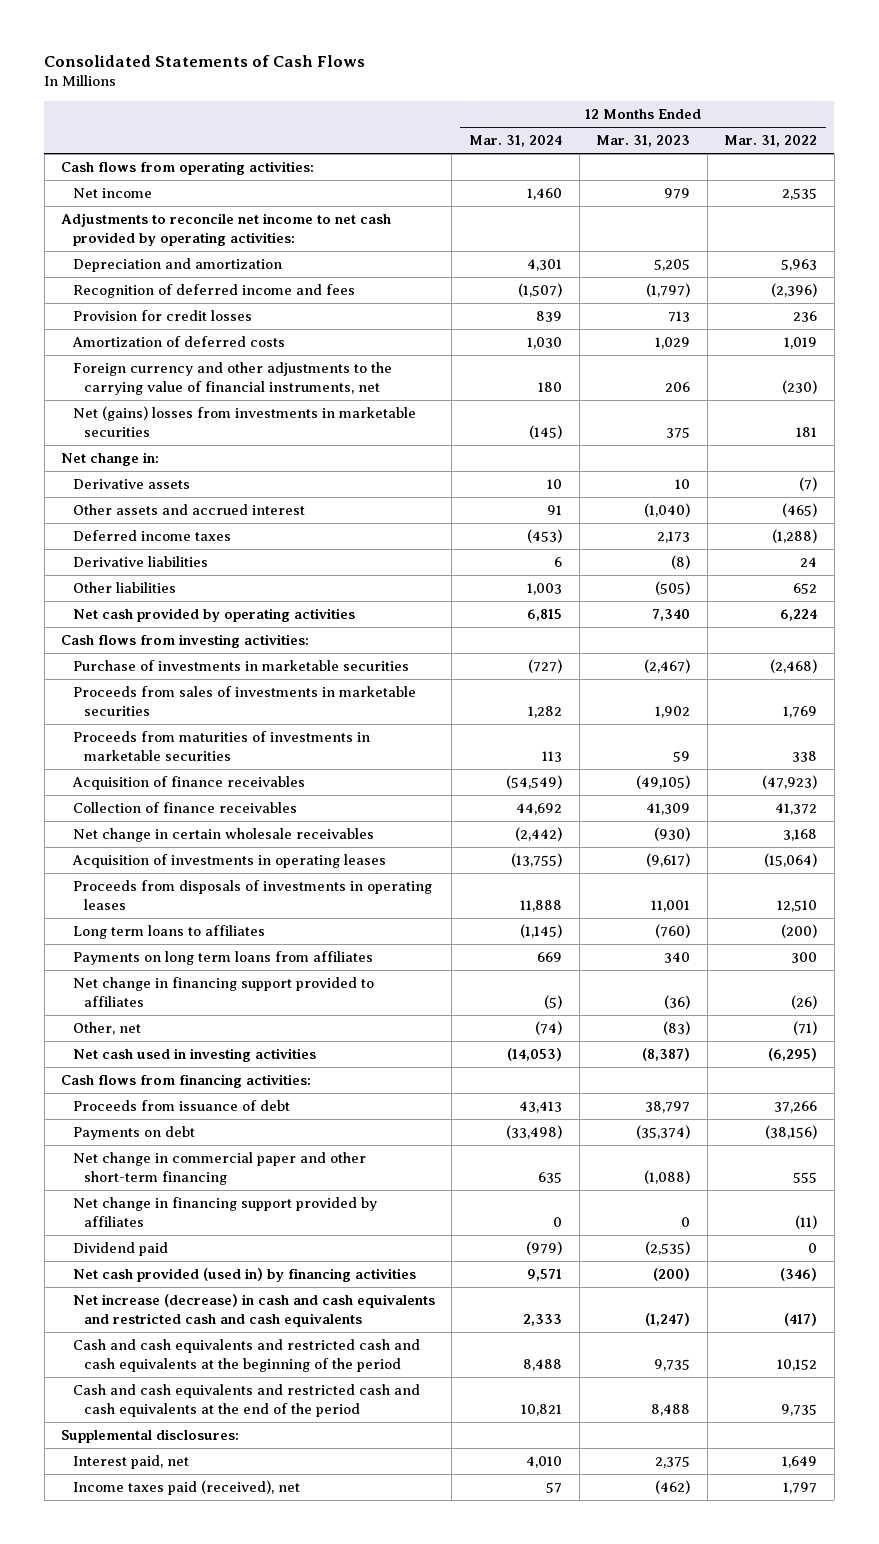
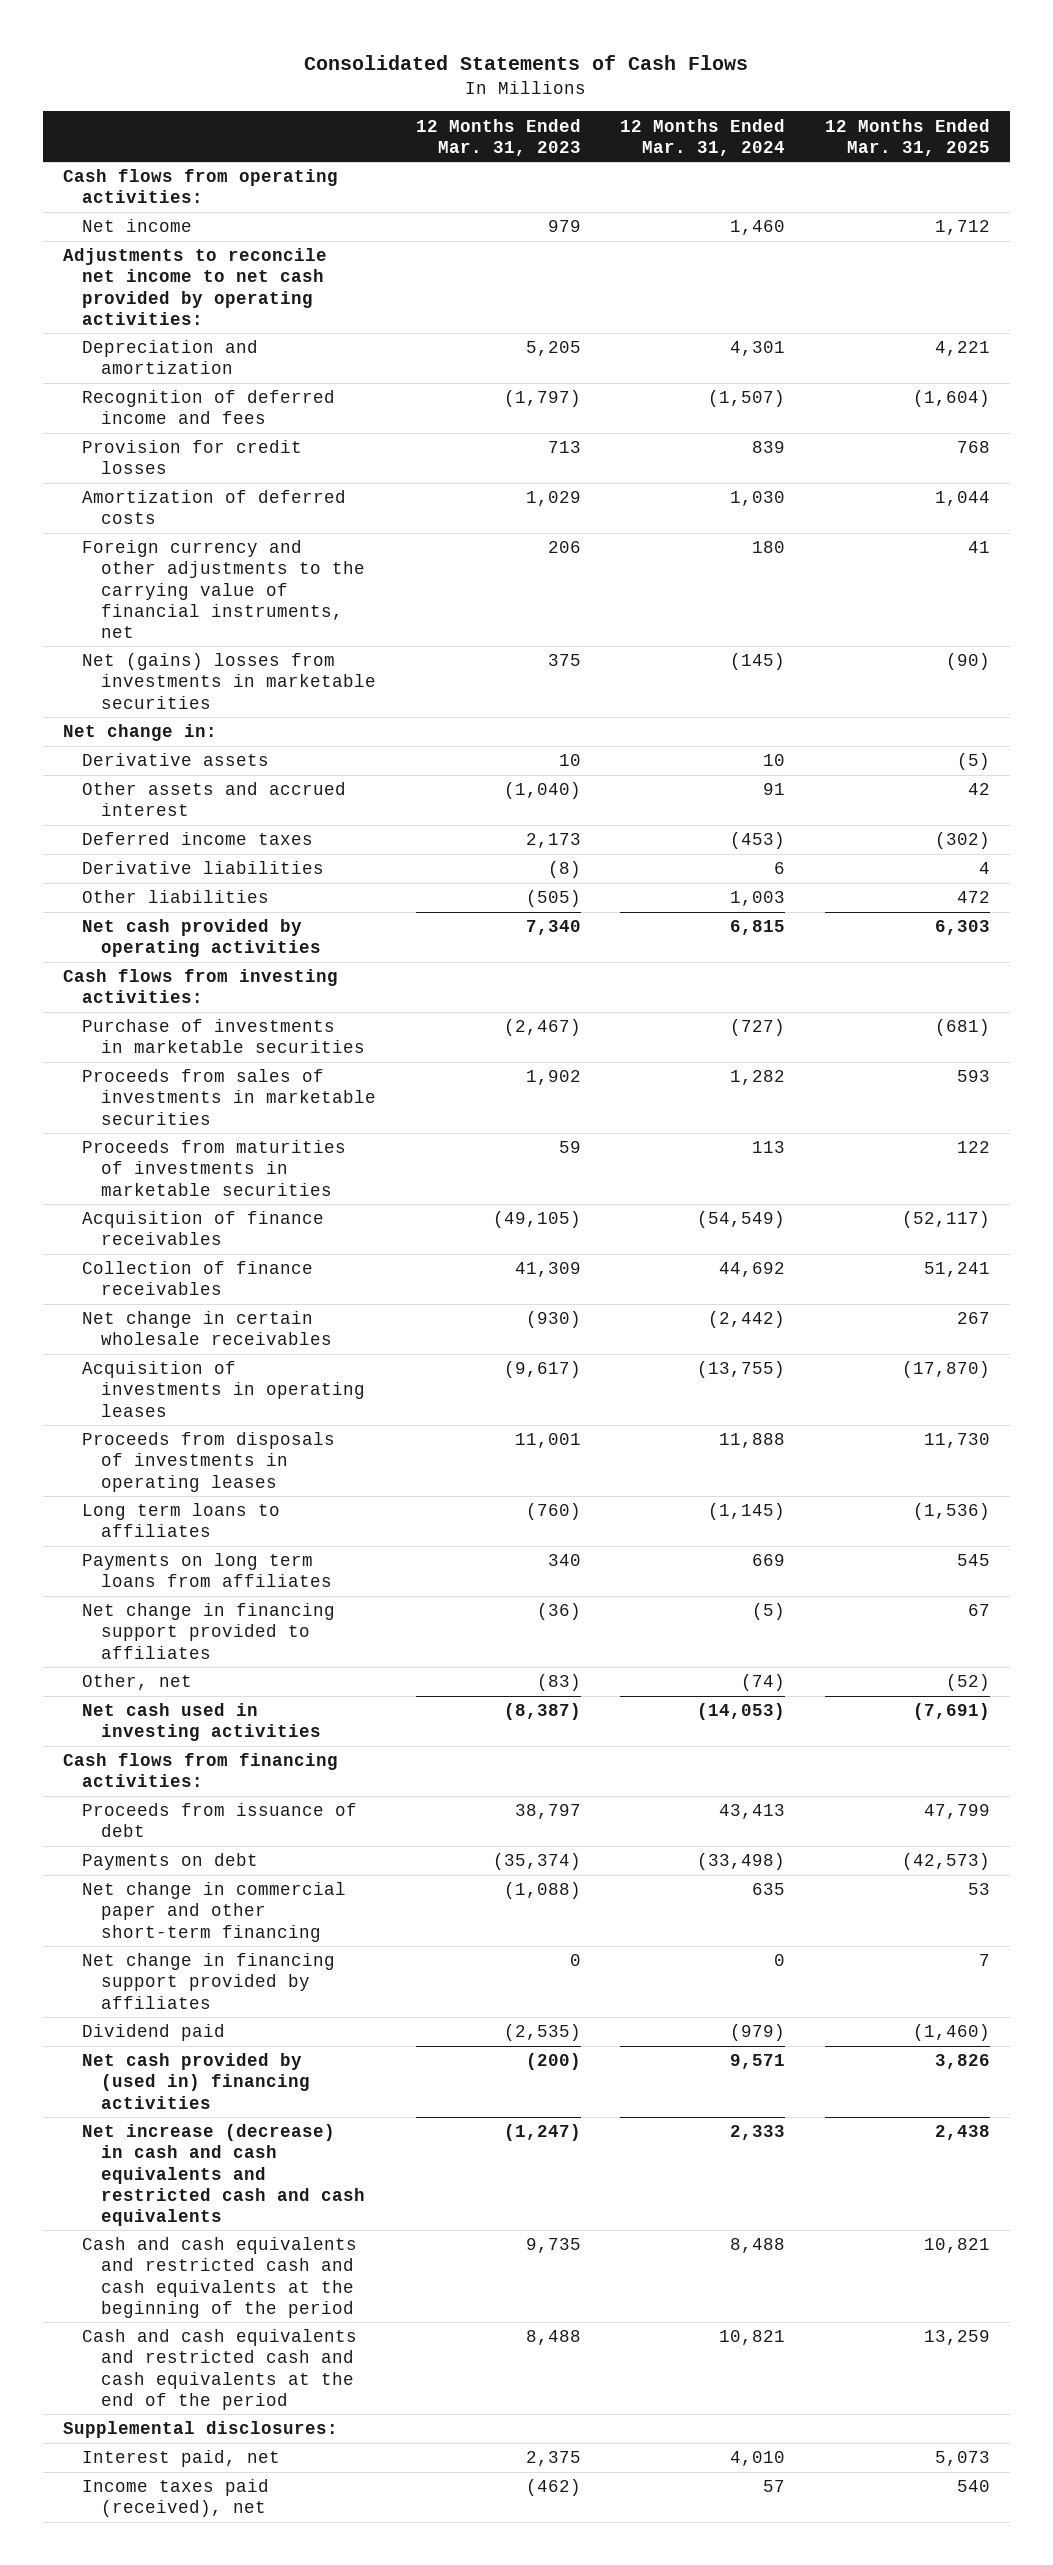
- | 12 Months Ended Mar. 31, 2024 | 12 Months Ended Mar. 31, 2023 | 12 Months Ended Mar. 31, 2022
+ | 12 Months Ended Mar. 31, 2023 | 12 Months Ended Mar. 31, 2024 | 12 Months Ended Mar. 31, 2025
- Net cash provided (used in) by financing activities | 9,571 | (200) | (346)
+ Net cash provided by (used in) financing activities | (200) | 9,571 | 3,826

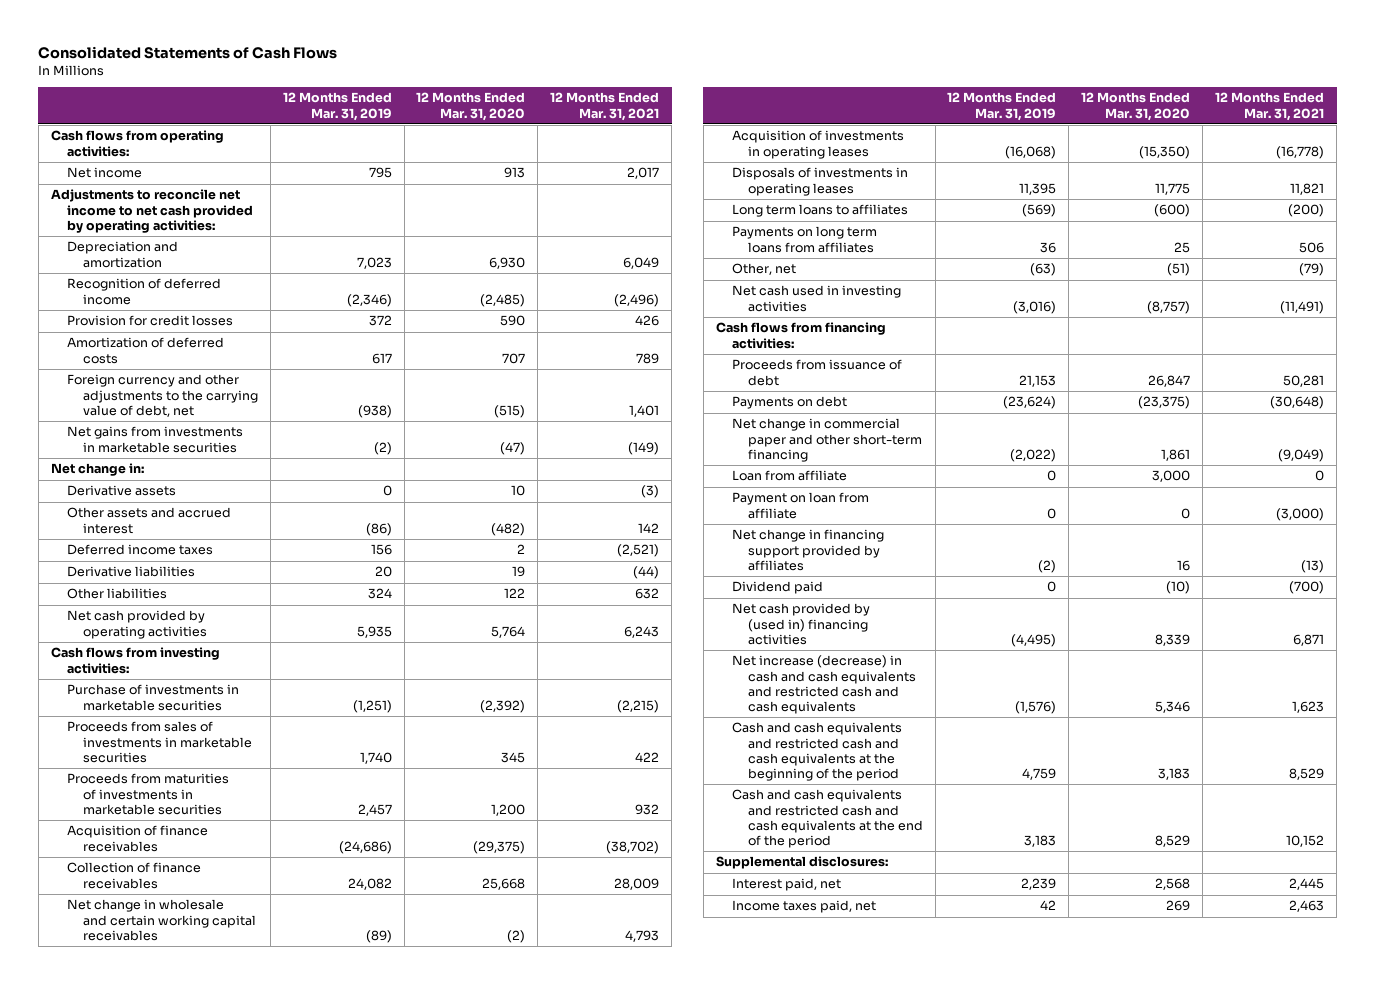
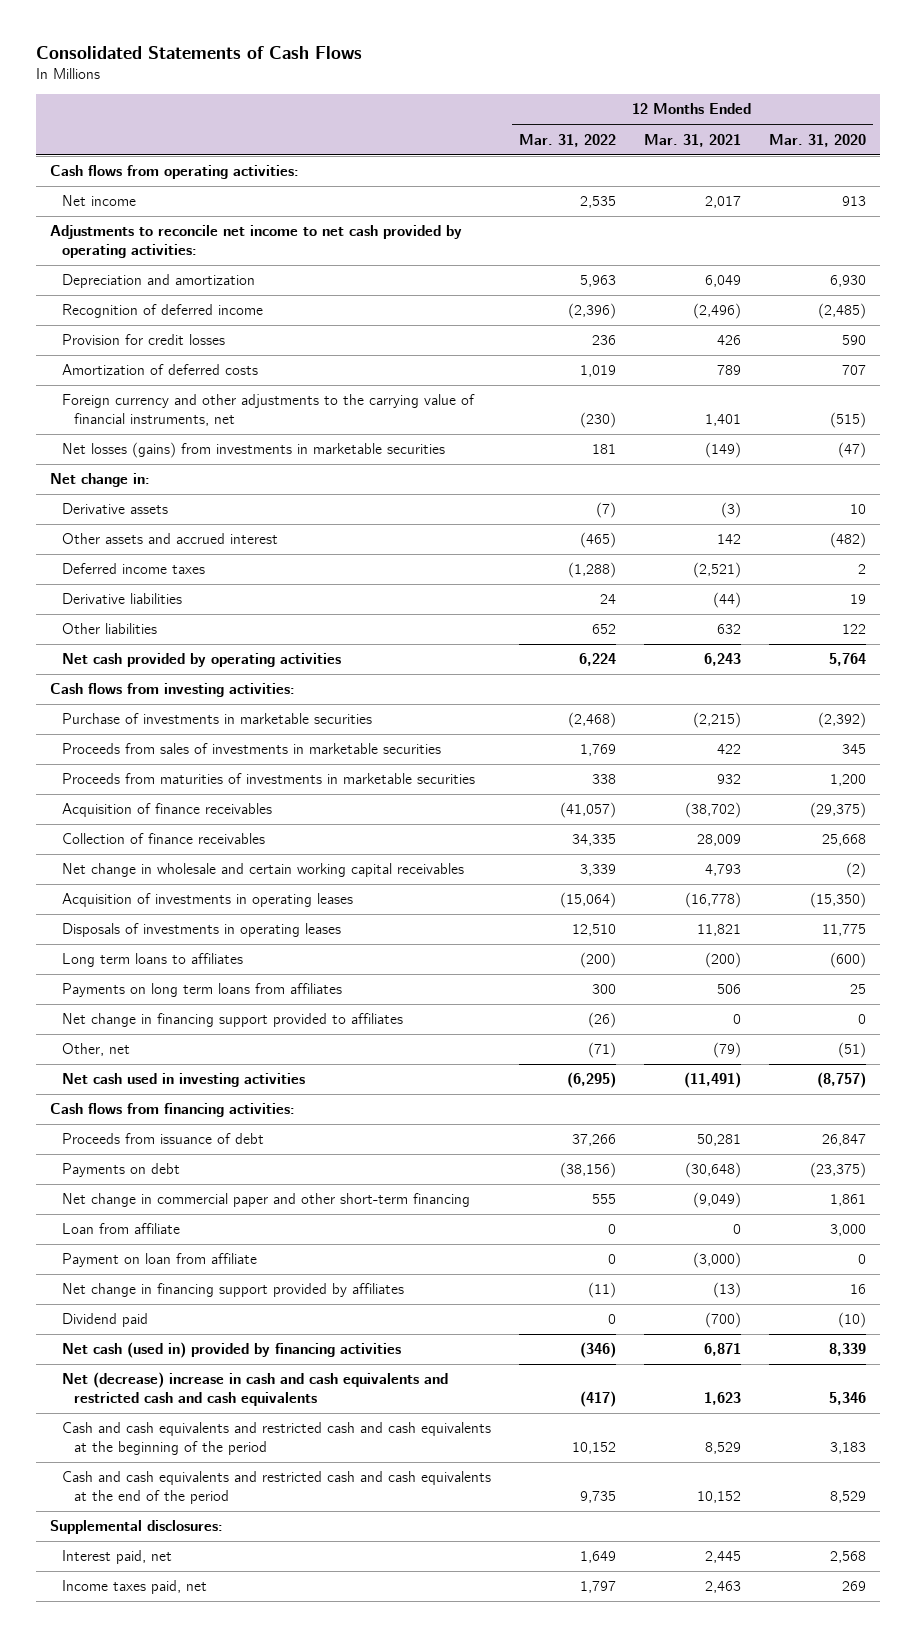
- | 12 Months Ended Mar. 31, 2019 | 12 Months Ended Mar. 31, 2020 | 12 Months Ended Mar. 31, 2021
+ | 12 Months Ended Mar. 31, 2022 | 12 Months Ended Mar. 31, 2021 | 12 Months Ended Mar. 31, 2020
- Foreign currency and other adjustments to the carrying value of debt, net | (938) | (515) | 1,401
- Net gains from investments in marketable securities | (2) | (47) | (149)
+ Foreign currency and other adjustments to the carrying value of financial instruments, net | (230) | 1,401 | (515)
+ Net losses (gains) from investments in marketable securities | 181 | (149) | (47)
+ Net change in financing support provided to affiliates | (26) | 0 | 0
- Net cash provided by (used in) financing activities | (4,495) | 8,339 | 6,871
- Net increase (decrease) in cash and cash equivalents and restricted cash and cash equivalents | (1,576) | 5,346 | 1,623
+ Net cash (used in) provided by financing activities | (346) | 6,871 | 8,339
+ Net (decrease) increase in cash and cash equivalents and restricted cash and cash equivalents | (417) | 1,623 | 5,346

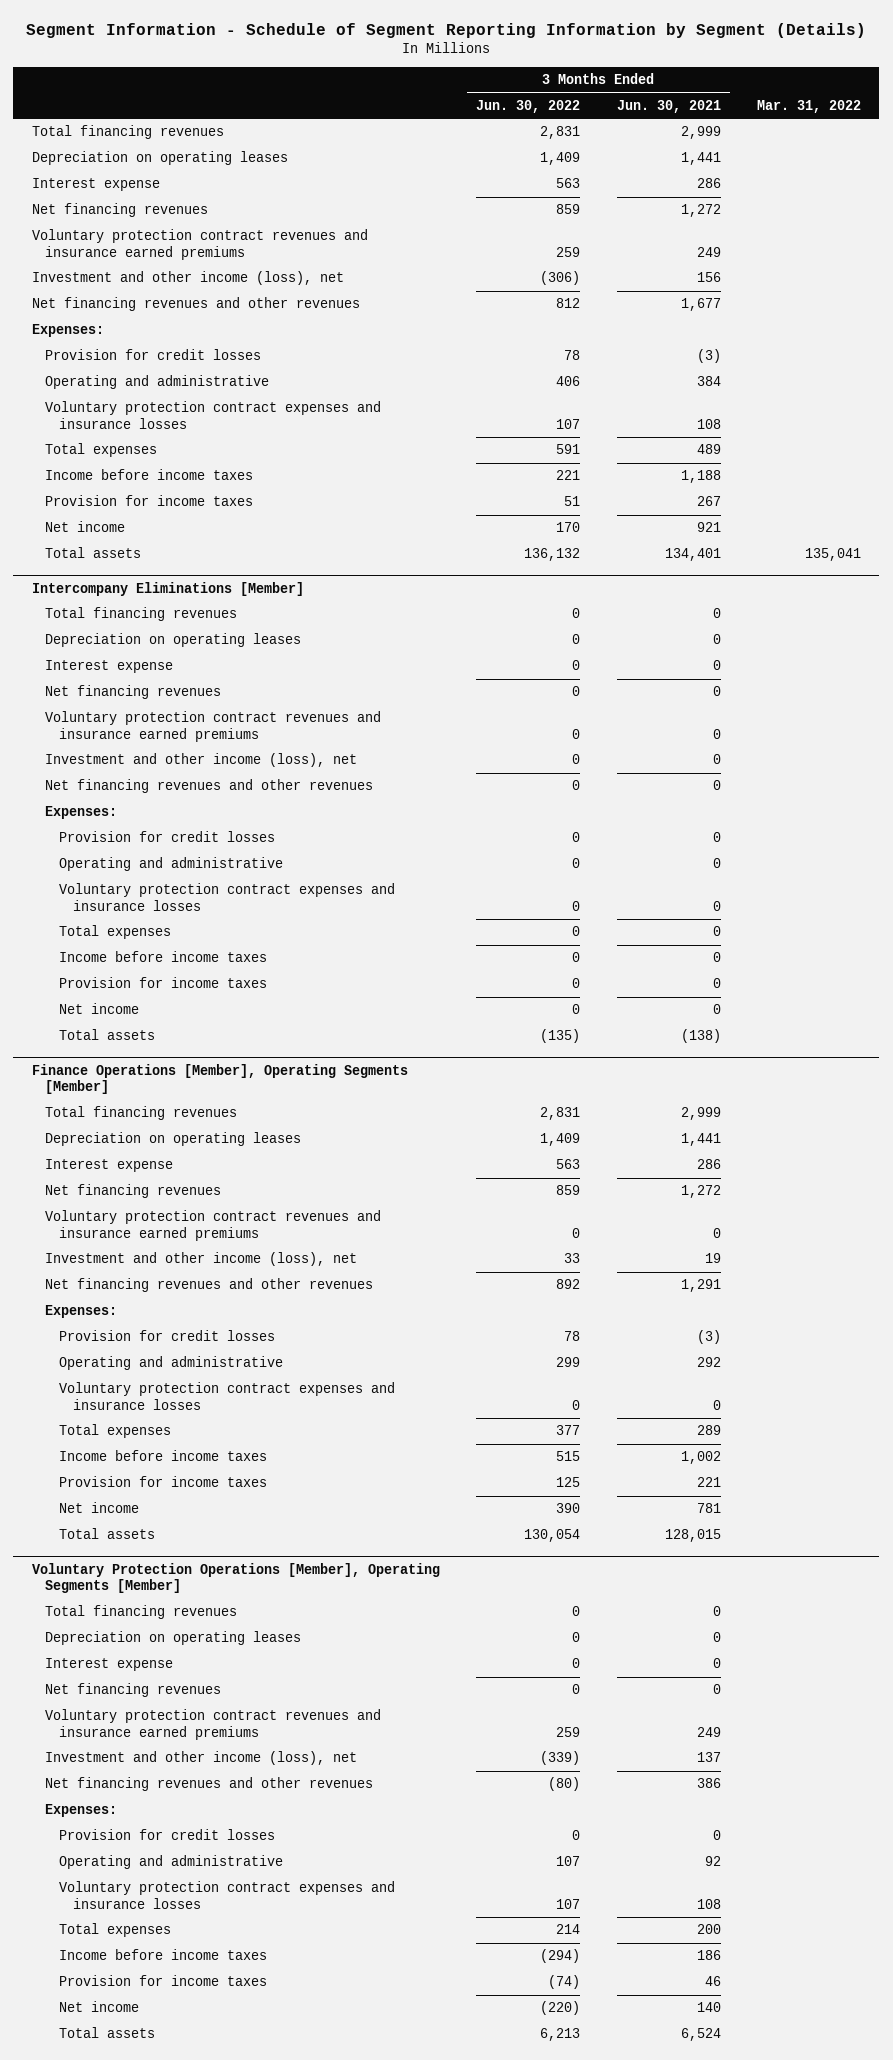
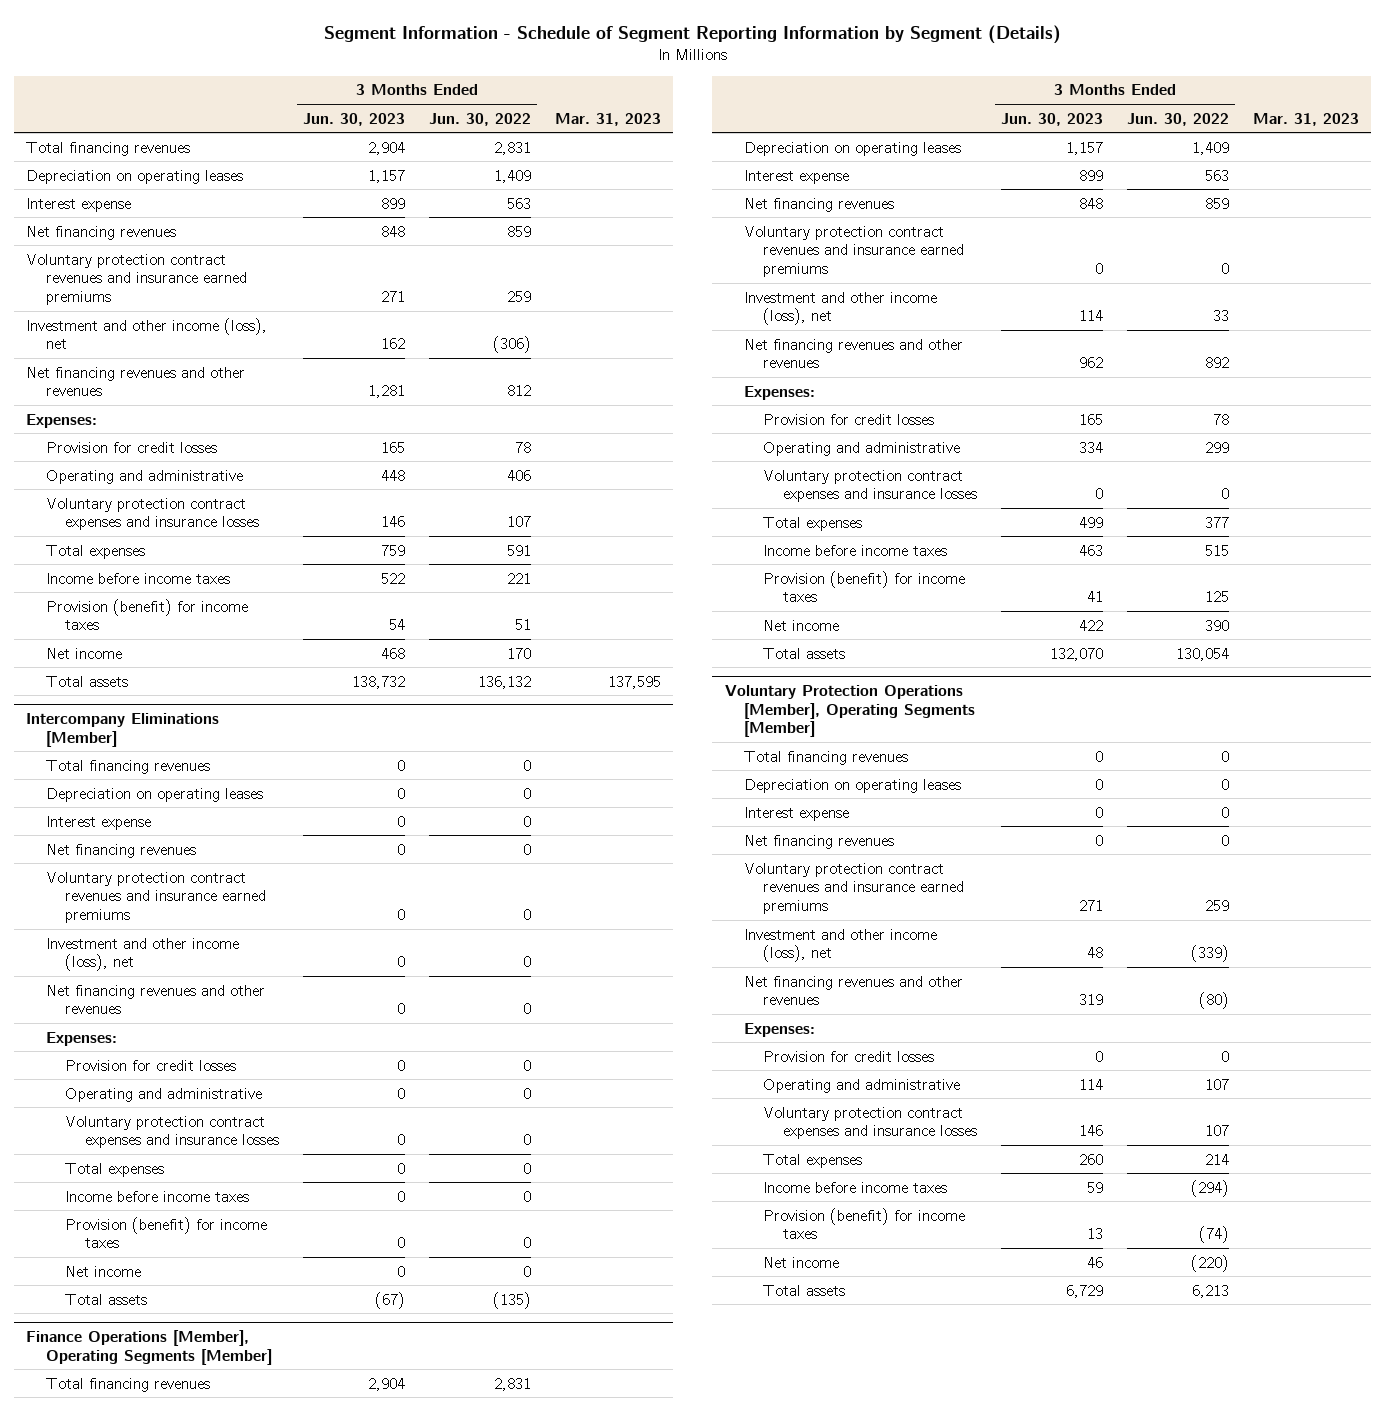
- | 3 Months Ended Jun. 30, 2022 | 3 Months Ended Jun. 30, 2021 | Mar. 31, 2022
+ | 3 Months Ended Jun. 30, 2023 | 3 Months Ended Jun. 30, 2022 | Mar. 31, 2023
- Provision for income taxes | 51 | 267 |
+ Provision (benefit) for income taxes | 54 | 51 |
@ Intercompany Eliminations [Member]
- Provision for income taxes | 0 | 0 |
+ Provision (benefit) for income taxes | 0 | 0 |
@ Finance Operations [Member], Operating Segments [Member]
- Provision for income taxes | 125 | 221 |
+ Provision (benefit) for income taxes | 41 | 125 |
@ Voluntary Protection Operations [Member], Operating Segments [Member]
- Provision for income taxes | (74) | 46 |
+ Provision (benefit) for income taxes | 13 | (74) |

